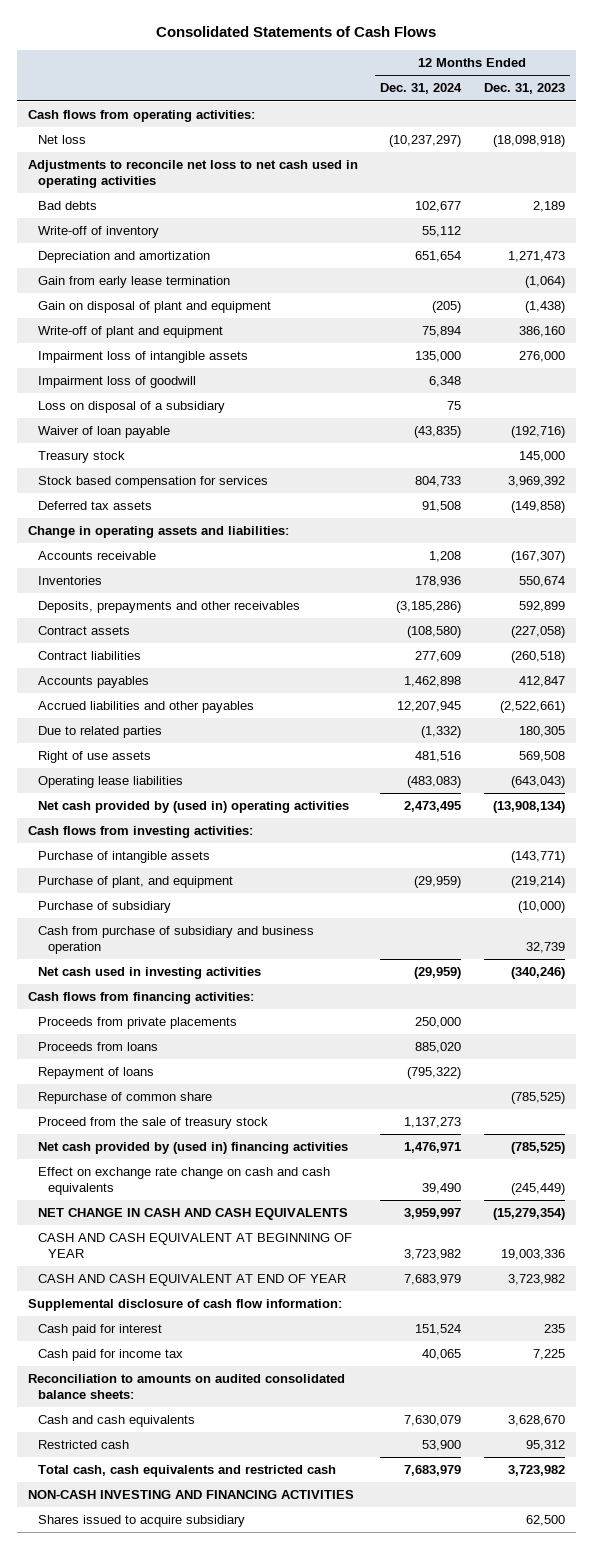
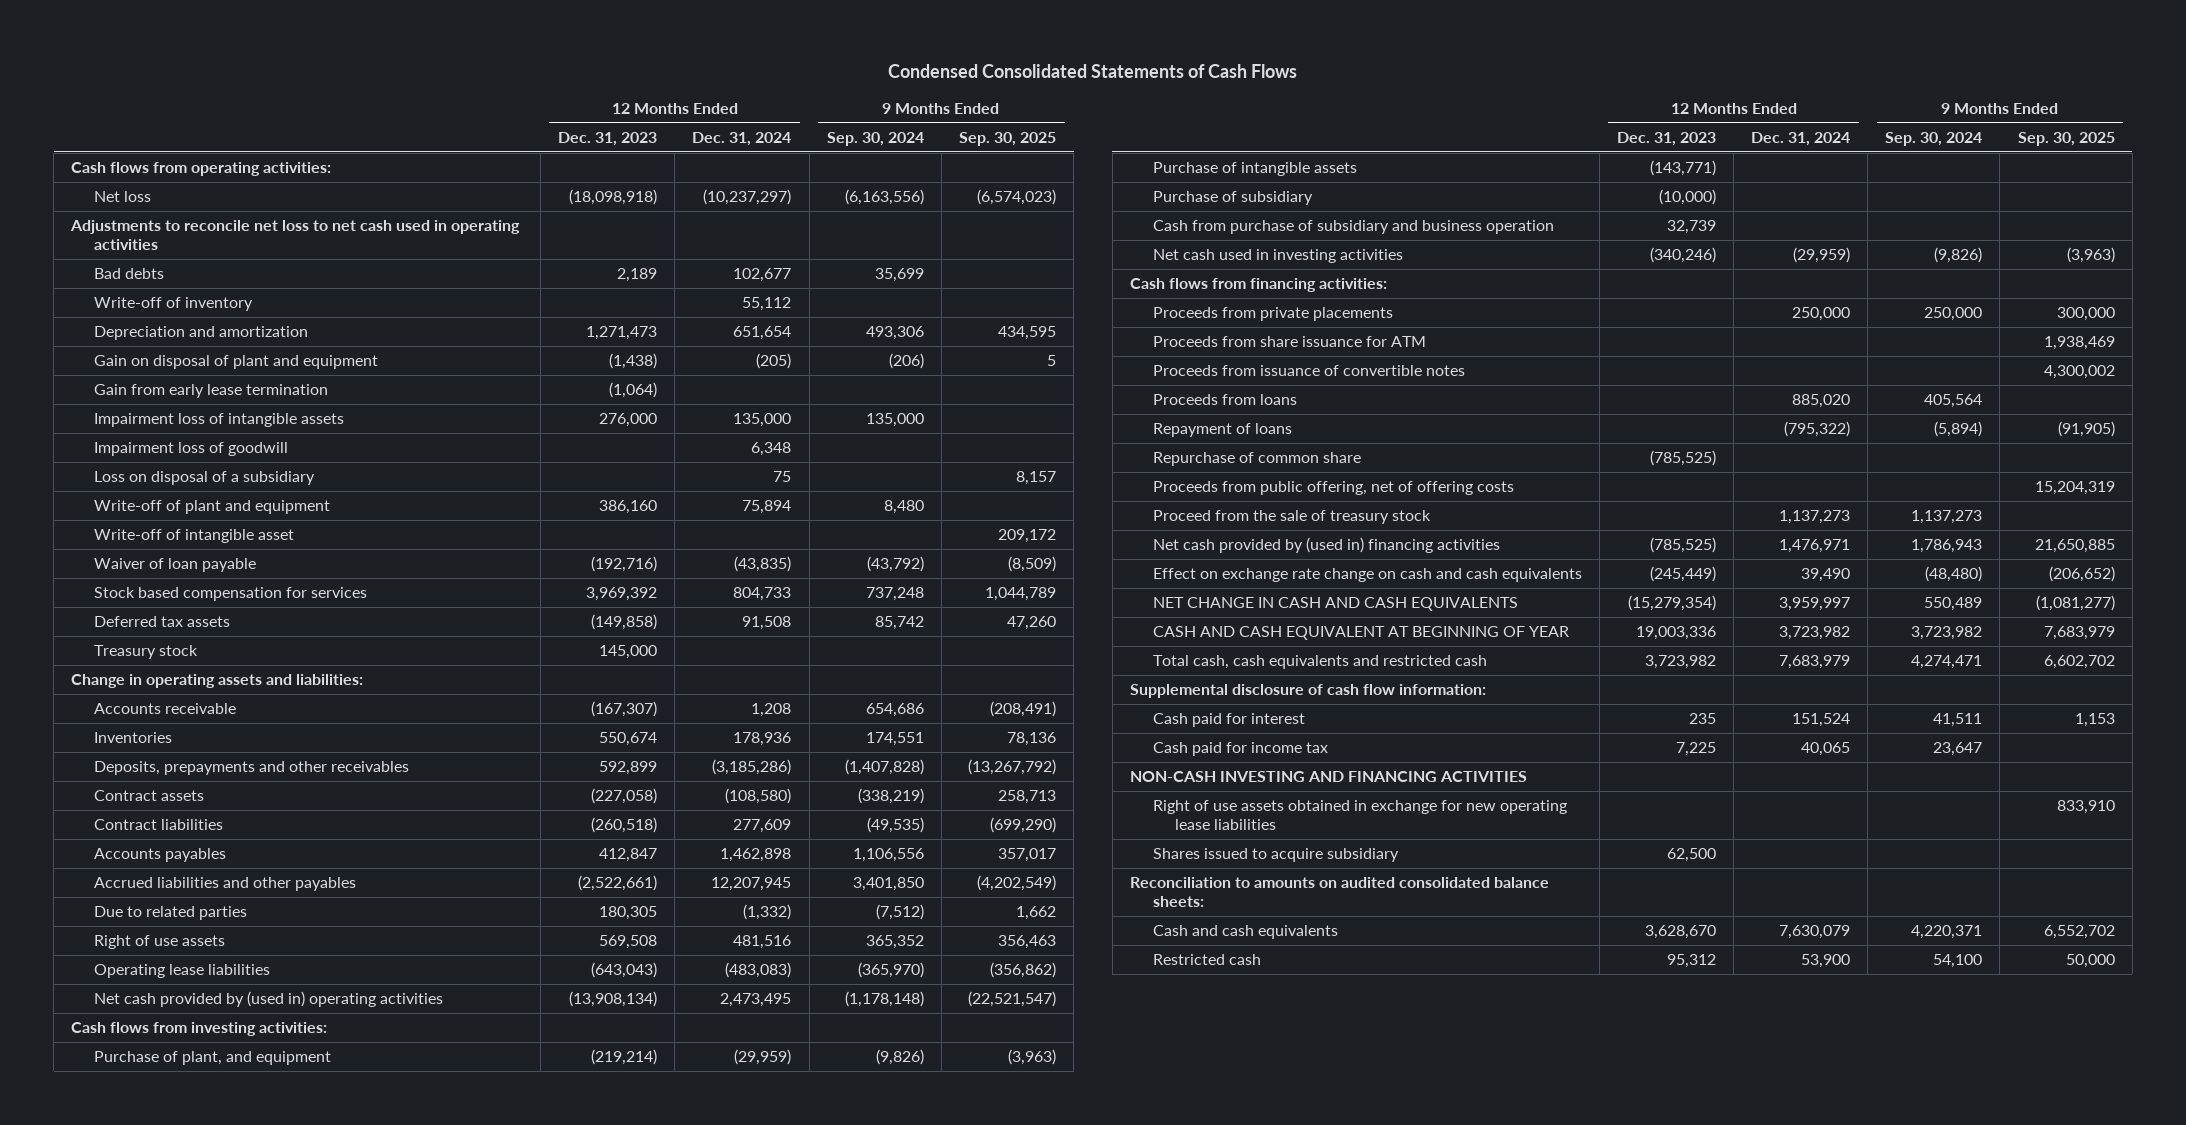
- Consolidated Statements of Cash Flows
+ Condensed Consolidated Statements of Cash Flows
- | 12 Months Ended Dec. 31, 2024 | 12 Months Ended Dec. 31, 2023
+ | 12 Months Ended Dec. 31, 2023 | 12 Months Ended Dec. 31, 2024 | 9 Months Ended Sep. 30, 2024 | 9 Months Ended Sep. 30, 2025
moved down: Gain from early lease termination | (1,064) | | |
moved down: Write-off of plant and equipment | 386,160 | 75,894 | 8,480 |
+ Write-off of intangible asset | | | | 209,172
moved down: Treasury stock | 145,000 | | |
moved down: Purchase of intangible assets | (143,771) | | |
+ Proceeds from share issuance for ATM | | | | 1,938,469
+ Proceeds from issuance of convertible notes | | | | 4,300,002
+ Proceeds from public offering, net of offering costs | | | | 15,204,319
- CASH AND CASH EQUIVALENT AT END OF YEAR | 7,683,979 | 3,723,982
moved up: Total cash, cash equivalents and restricted cash | 3,723,982 | 7,683,979 | 4,274,471 | 6,602,702
moved up: NON-CASH INVESTING AND FINANCING ACTIVITIES
+ Right of use assets obtained in exchange for new operating lease liabilities | | | | 833,910
moved up: Shares issued to acquire subsidiary | 62,500 | | |

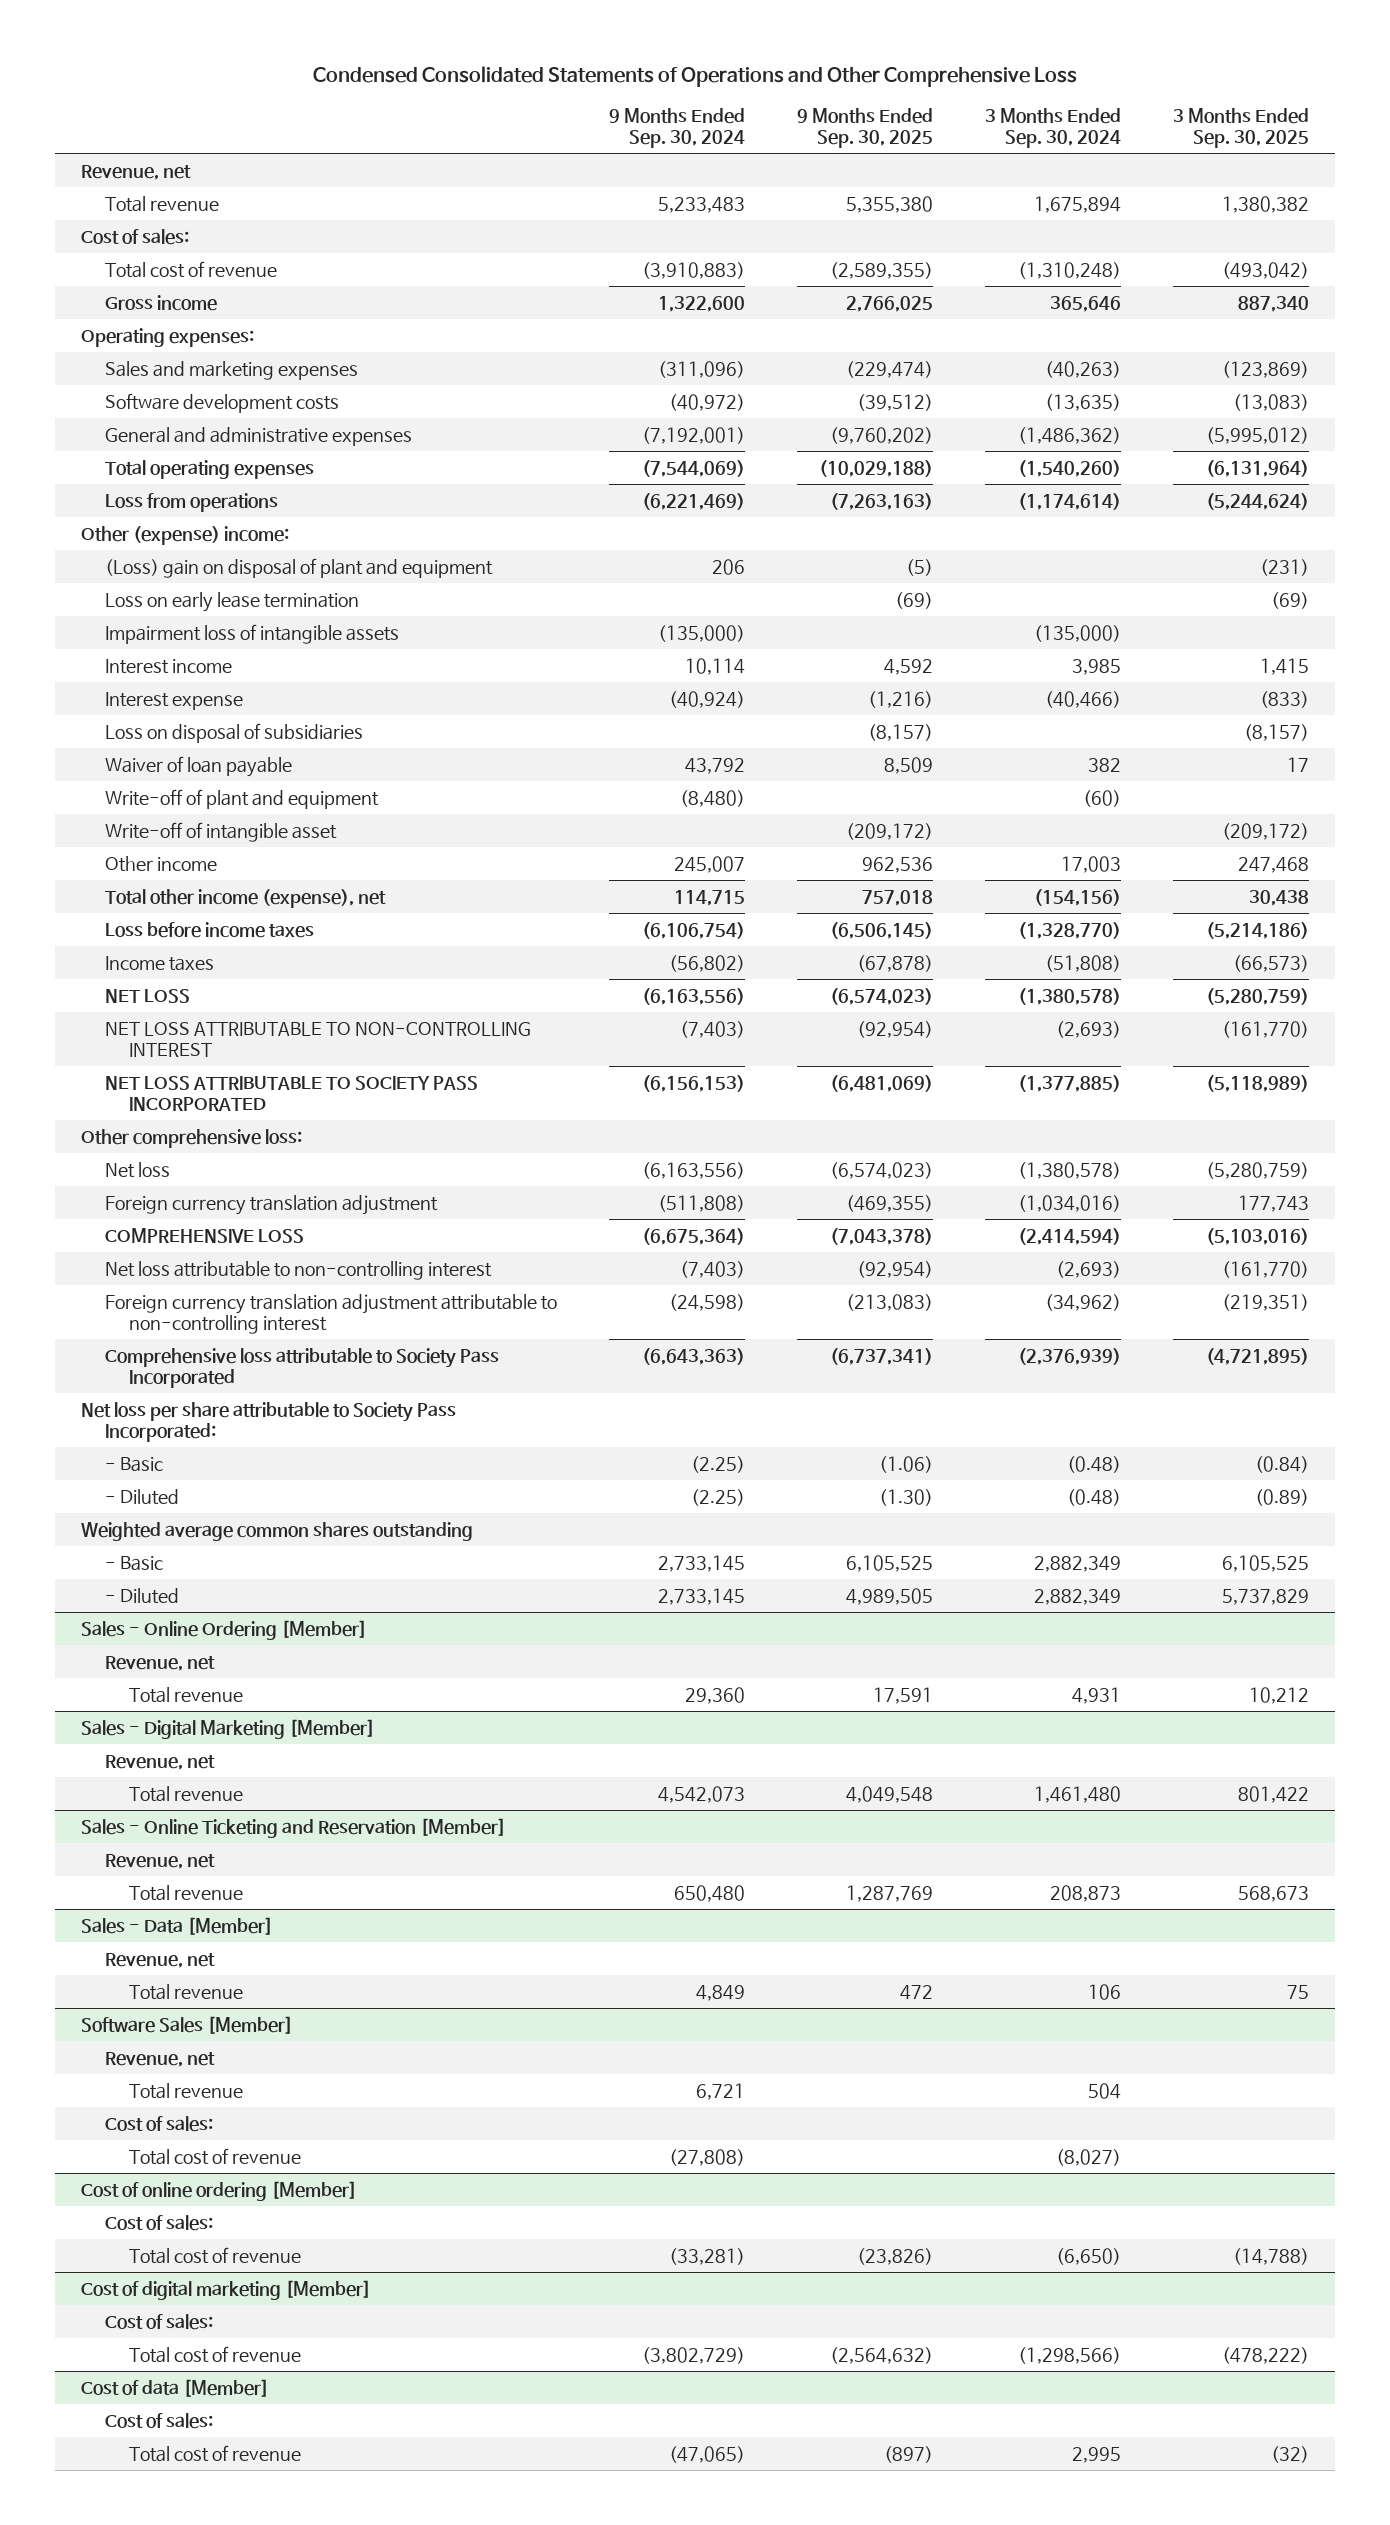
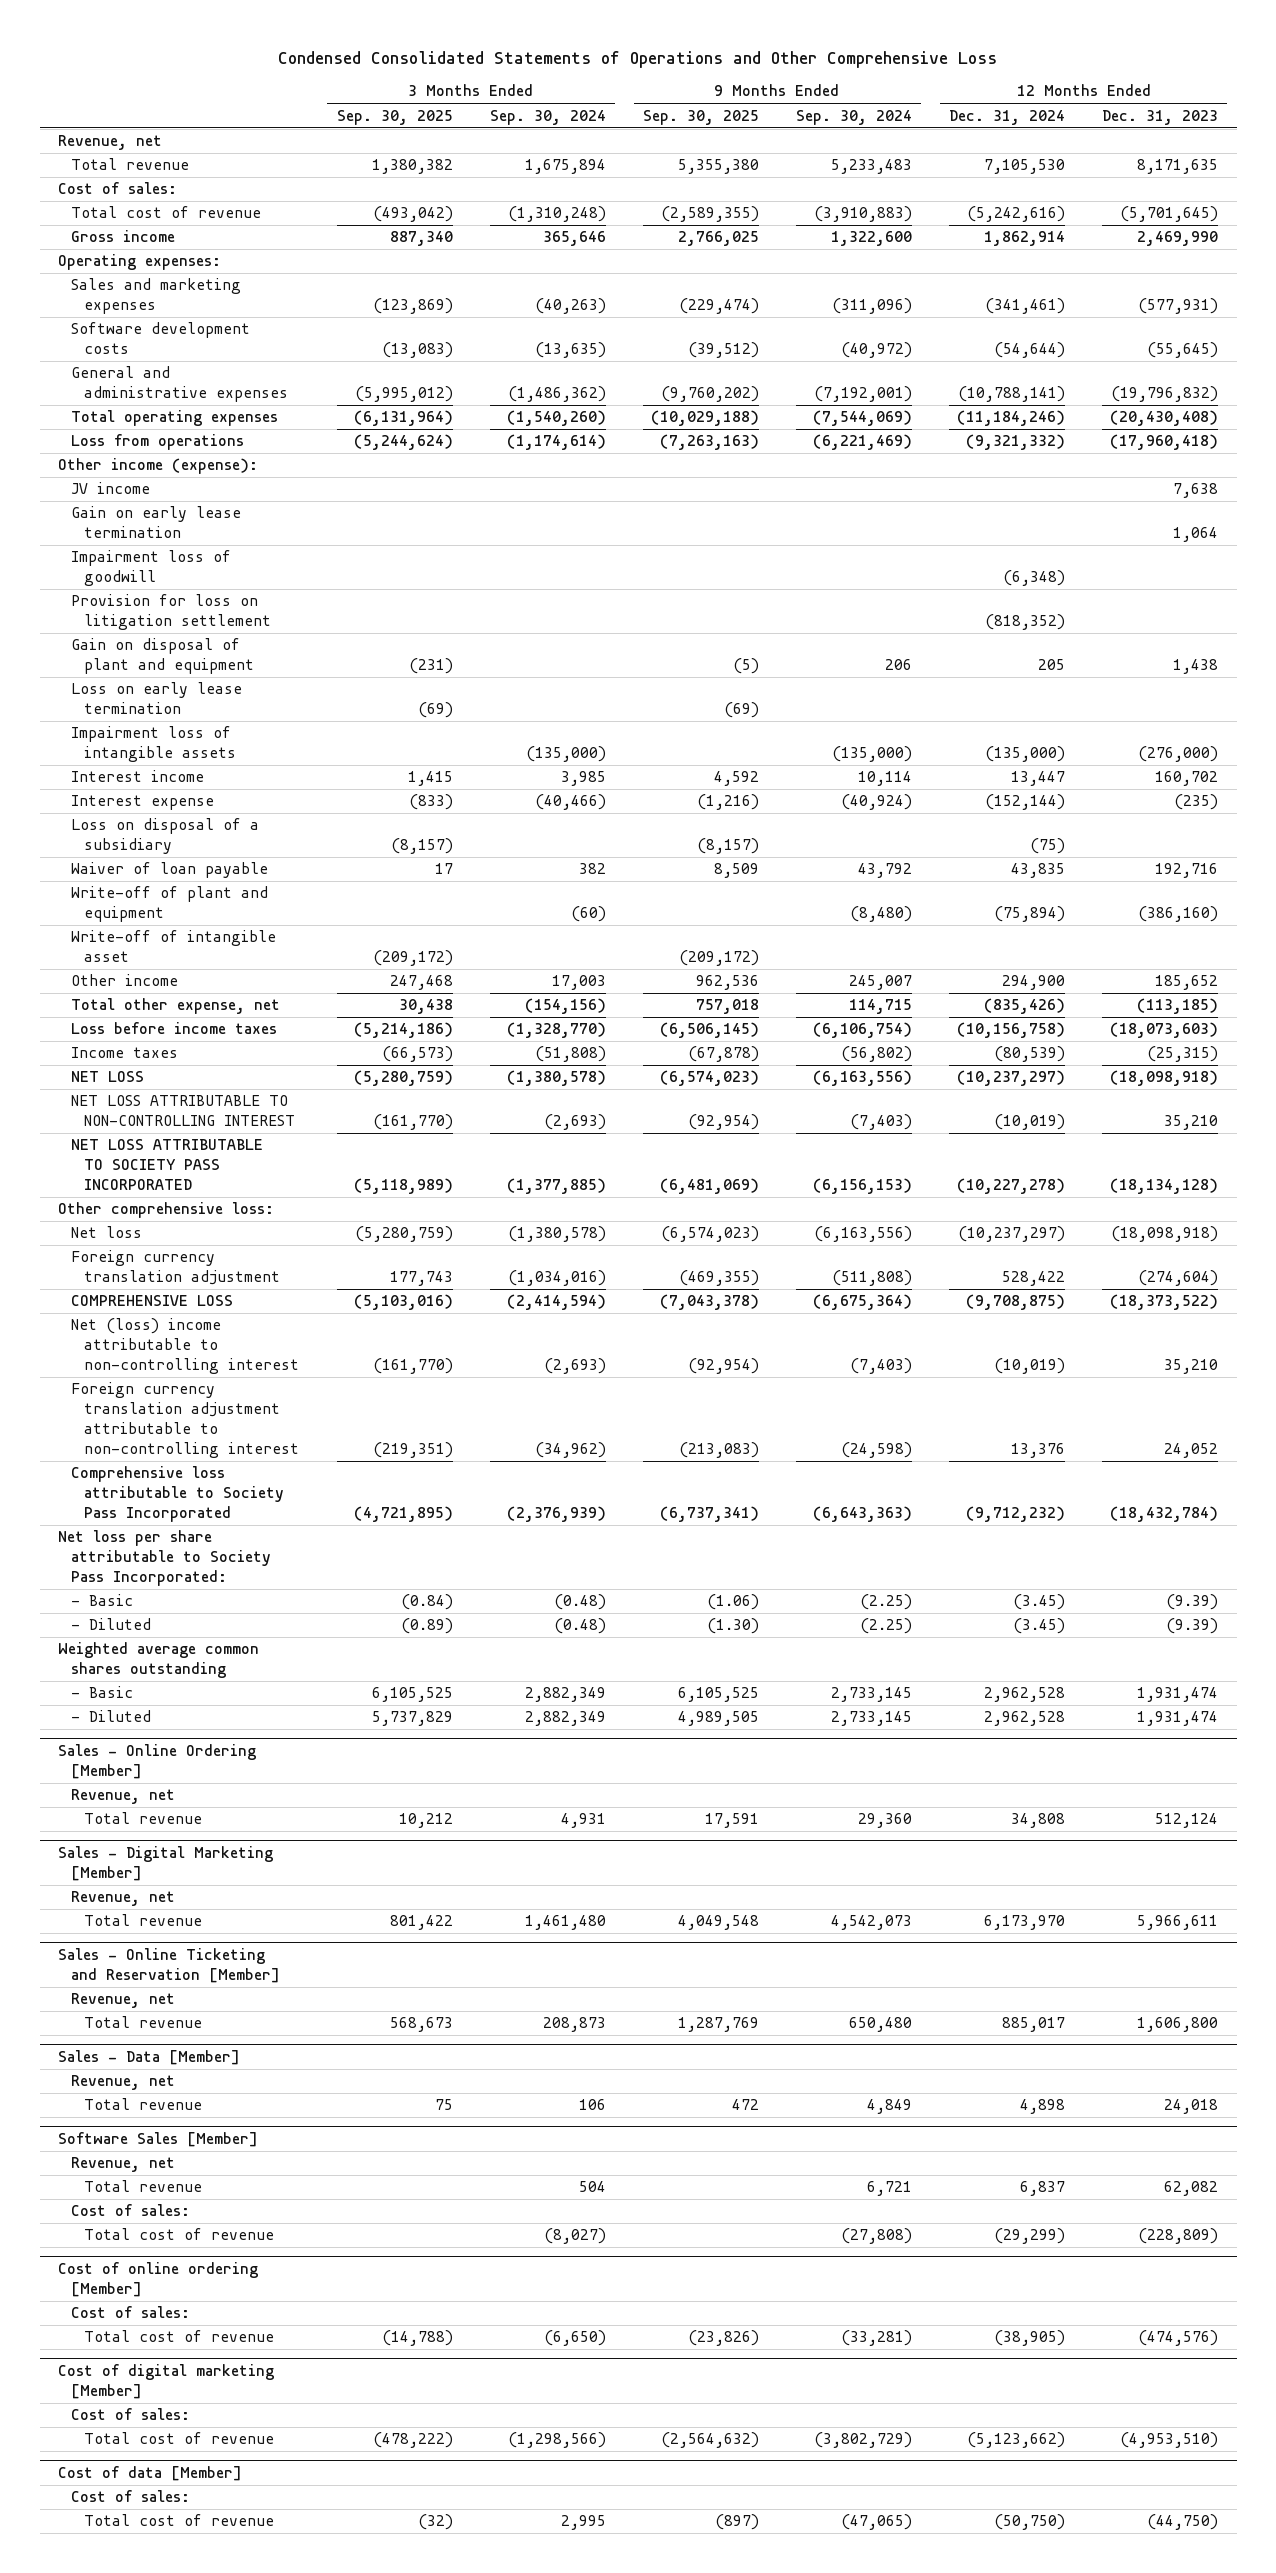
- | 9 Months Ended Sep. 30, 2024 | 9 Months Ended Sep. 30, 2025 | 3 Months Ended Sep. 30, 2024 | 3 Months Ended Sep. 30, 2025
+ | 3 Months Ended Sep. 30, 2025 | 3 Months Ended Sep. 30, 2024 | 9 Months Ended Sep. 30, 2025 | 9 Months Ended Sep. 30, 2024 | 12 Months Ended Dec. 31, 2024 | 12 Months Ended Dec. 31, 2023
- Other (expense) income:
- (Loss) gain on disposal of plant and equipment | 206 | (5) | | (231)
+ Other income (expense):
+ JV income | | | | | | 7,638
+ Gain on early lease termination | | | | | | 1,064
+ Impairment loss of goodwill | | | | | (6,348) |
+ Provision for loss on litigation settlement | | | | | (818,352) |
+ Gain on disposal of plant and equipment | (231) | | (5) | 206 | 205 | 1,438
- Loss on disposal of subsidiaries | | (8,157) | | (8,157)
+ Loss on disposal of a subsidiary | (8,157) | | (8,157) | | (75) |
- Total other income (expense), net | 114,715 | 757,018 | (154,156) | 30,438
+ Total other expense, net | 30,438 | (154,156) | 757,018 | 114,715 | (835,426) | (113,185)
- Net loss attributable to non-controlling interest | (7,403) | (92,954) | (2,693) | (161,770)
+ Net (loss) income attributable to non-controlling interest | (161,770) | (2,693) | (92,954) | (7,403) | (10,019) | 35,210

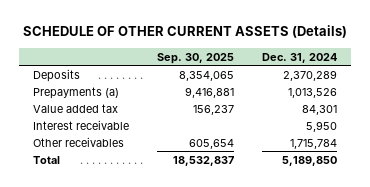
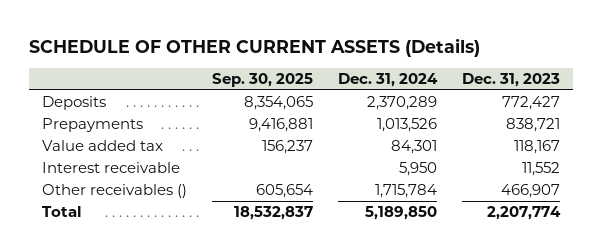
- | Sep. 30, 2025 | Dec. 31, 2024
+ | Sep. 30, 2025 | Dec. 31, 2024 | Dec. 31, 2023
- Prepayments (a) | 9,416,881 | 1,013,526
+ Prepayments | 9,416,881 | 1,013,526 | 838,721
- Other receivables | 605,654 | 1,715,784
+ Other receivables () | 605,654 | 1,715,784 | 466,907

